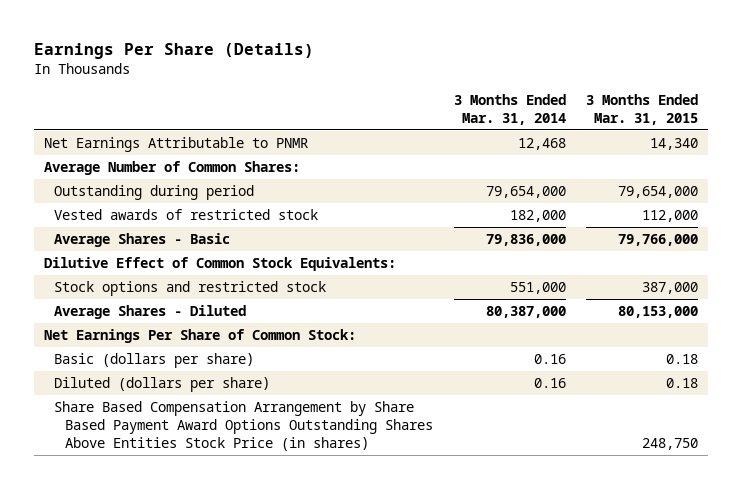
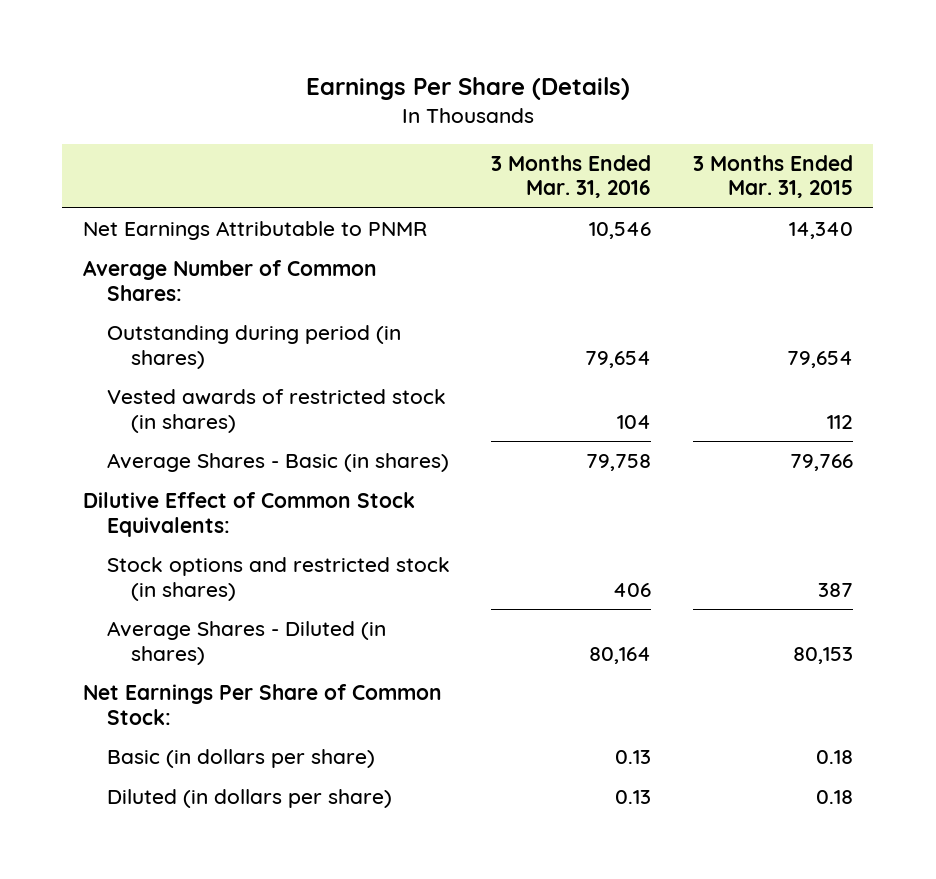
- | 3 Months Ended Mar. 31, 2014 | 3 Months Ended Mar. 31, 2015
+ | 3 Months Ended Mar. 31, 2016 | 3 Months Ended Mar. 31, 2015
- Outstanding during period | 79,654,000 | 79,654,000
- Vested awards of restricted stock | 182,000 | 112,000
- Average Shares - Basic | 79,836,000 | 79,766,000
+ Outstanding during period (in shares) | 79,654 | 79,654
+ Vested awards of restricted stock (in shares) | 104 | 112
+ Average Shares - Basic (in shares) | 79,758 | 79,766
- Stock options and restricted stock | 551,000 | 387,000
- Average Shares - Diluted | 80,387,000 | 80,153,000
+ Stock options and restricted stock (in shares) | 406 | 387
+ Average Shares - Diluted (in shares) | 80,164 | 80,153
- Basic (dollars per share) | 0.16 | 0.18
- Diluted (dollars per share) | 0.16 | 0.18
- Share Based Compensation Arrangement by Share Based Payment Award Options Outstanding Shares Above Entities Stock Price (in shares) | | 248,750
+ Basic (in dollars per share) | 0.13 | 0.18
+ Diluted (in dollars per share) | 0.13 | 0.18

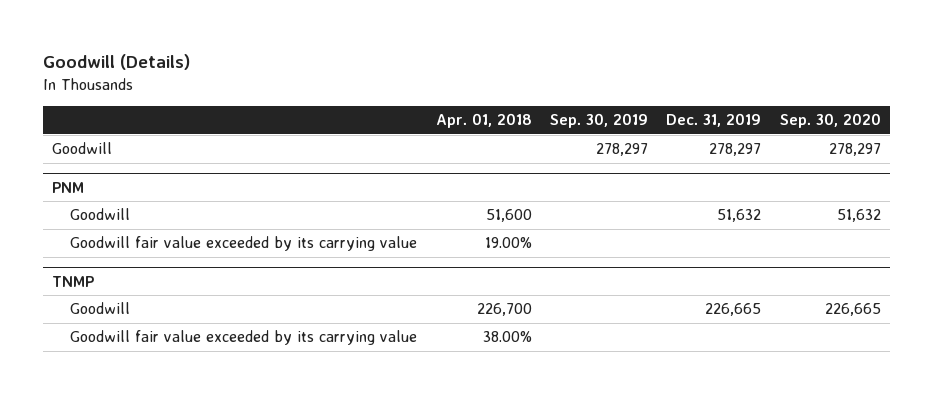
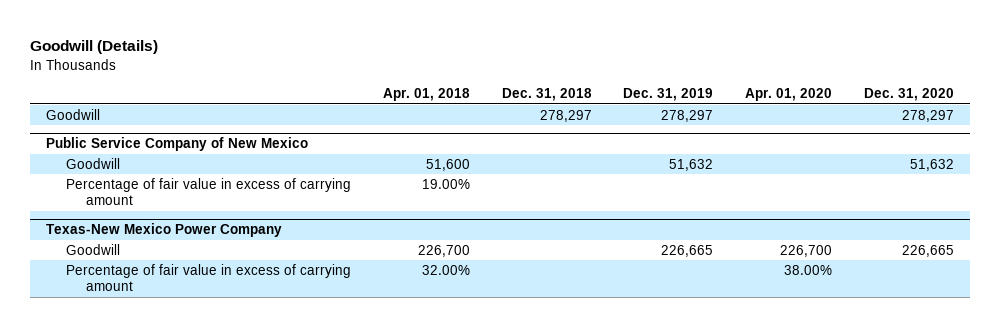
- | Apr. 01, 2018 | Sep. 30, 2019 | Dec. 31, 2019 | Sep. 30, 2020
+ | Apr. 01, 2018 | Dec. 31, 2018 | Dec. 31, 2019 | Apr. 01, 2020 | Dec. 31, 2020
- PNM
+ Public Service Company of New Mexico
- Goodwill fair value exceeded by its carrying value | 19.00% | | |
- TNMP
+ Percentage of fair value in excess of carrying amount | 19.00% | | | |
+ Texas-New Mexico Power Company
- Goodwill fair value exceeded by its carrying value | 38.00% | | |
+ Percentage of fair value in excess of carrying amount | 32.00% | | | 38.00% |

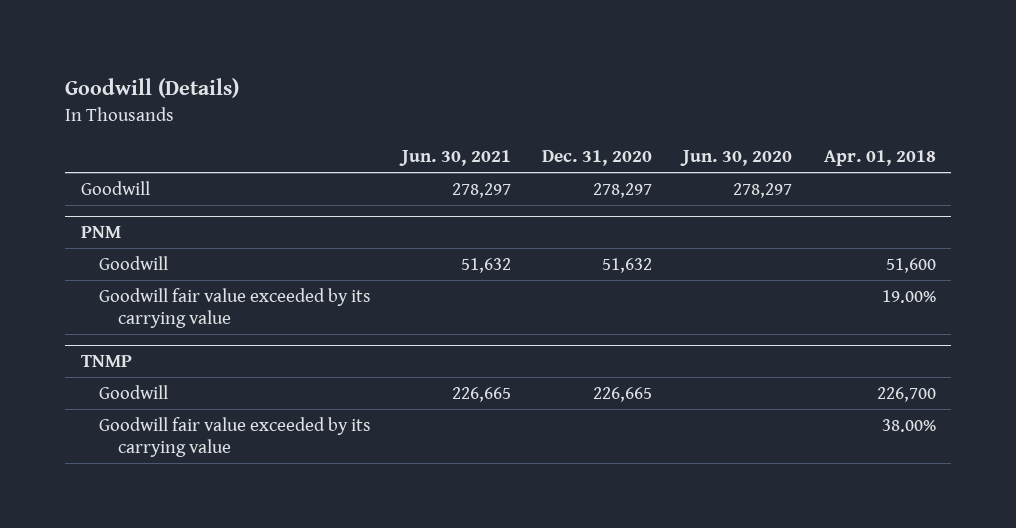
- | Apr. 01, 2018 | Dec. 31, 2018 | Dec. 31, 2019 | Apr. 01, 2020 | Dec. 31, 2020
+ | Jun. 30, 2021 | Dec. 31, 2020 | Jun. 30, 2020 | Apr. 01, 2018
- Public Service Company of New Mexico
+ PNM
- Percentage of fair value in excess of carrying amount | 19.00% | | | |
- Texas-New Mexico Power Company
+ Goodwill fair value exceeded by its carrying value | | | | 19.00%
+ TNMP
- Percentage of fair value in excess of carrying amount | 32.00% | | | 38.00% |
+ Goodwill fair value exceeded by its carrying value | | | | 38.00%

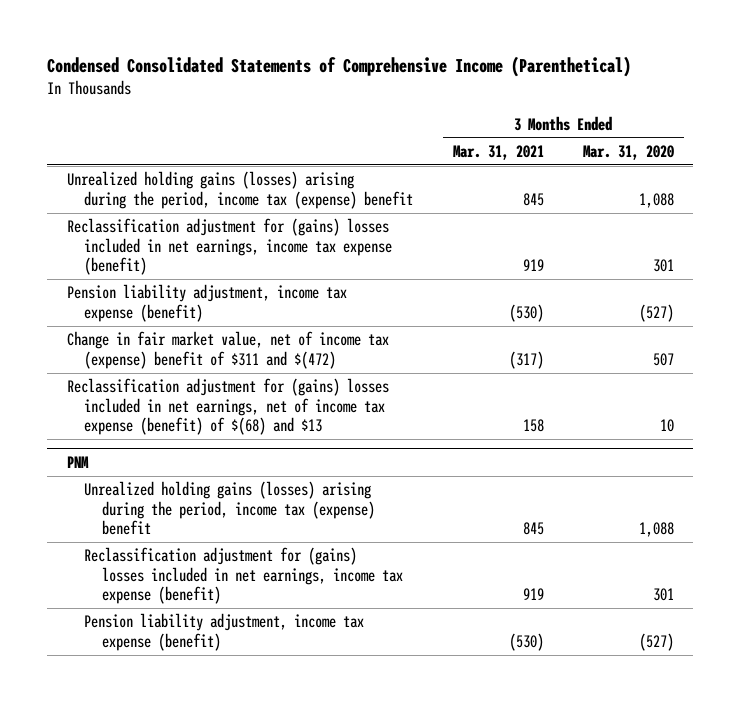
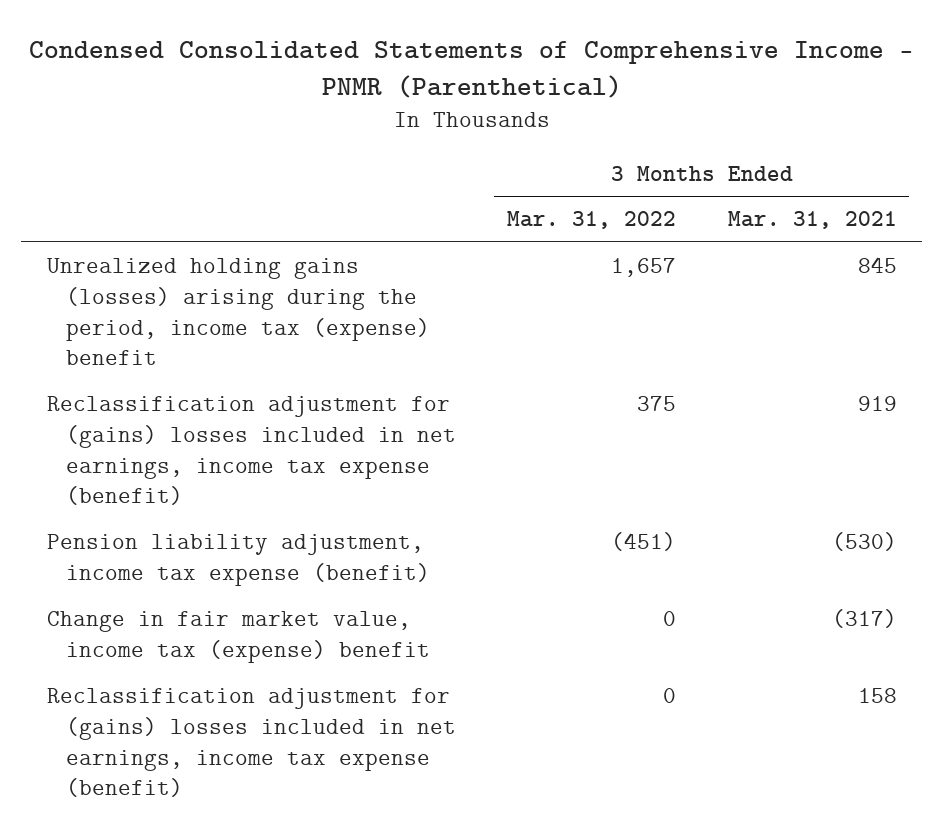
- Condensed Consolidated Statements of Comprehensive Income (Parenthetical)
+ Condensed Consolidated Statements of Comprehensive Income - PNMR (Parenthetical)
- | 3 Months Ended Mar. 31, 2021 | 3 Months Ended Mar. 31, 2020
+ | 3 Months Ended Mar. 31, 2022 | 3 Months Ended Mar. 31, 2021
- Change in fair market value, net of income tax (expense) benefit of $311 and $(472) | (317) | 507
- Reclassification adjustment for (gains) losses included in net earnings, net of income tax expense (benefit) of $(68) and $13 | 158 | 10
- PNM
- Unrealized holding gains (losses) arising during the period, income tax (expense) benefit | 845 | 1,088
- Reclassification adjustment for (gains) losses included in net earnings, income tax expense (benefit) | 919 | 301
- Pension liability adjustment, income tax expense (benefit) | (530) | (527)
+ Change in fair market value, income tax (expense) benefit | 0 | (317)
+ Reclassification adjustment for (gains) losses included in net earnings, income tax expense (benefit) | 0 | 158

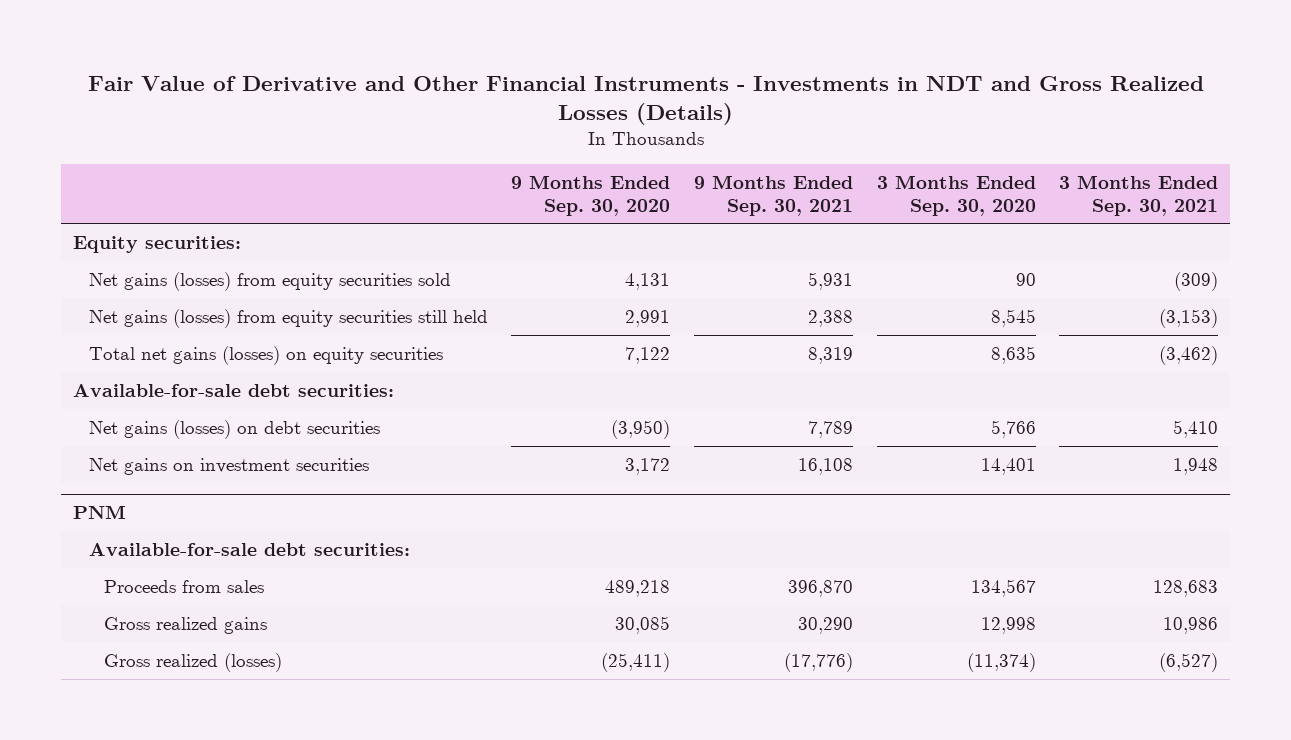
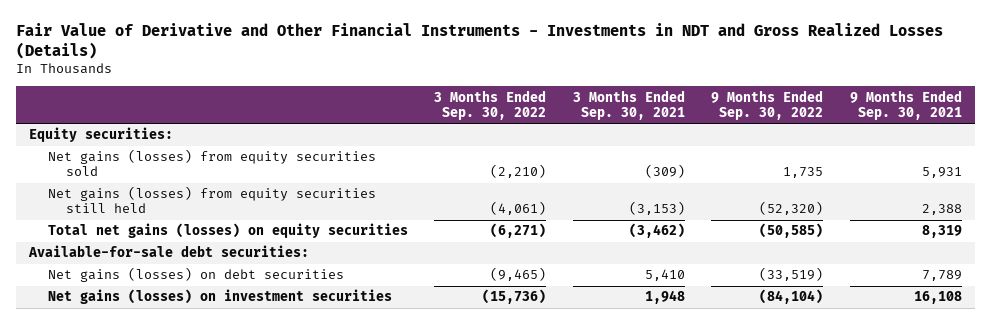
- | 9 Months Ended Sep. 30, 2020 | 9 Months Ended Sep. 30, 2021 | 3 Months Ended Sep. 30, 2020 | 3 Months Ended Sep. 30, 2021
+ | 3 Months Ended Sep. 30, 2022 | 3 Months Ended Sep. 30, 2021 | 9 Months Ended Sep. 30, 2022 | 9 Months Ended Sep. 30, 2021
- Net gains on investment securities | 3,172 | 16,108 | 14,401 | 1,948
- PNM
- Available-for-sale debt securities:
- Proceeds from sales | 489,218 | 396,870 | 134,567 | 128,683
- Gross realized gains | 30,085 | 30,290 | 12,998 | 10,986
- Gross realized (losses) | (25,411) | (17,776) | (11,374) | (6,527)
+ Net gains (losses) on investment securities | (15,736) | 1,948 | (84,104) | 16,108

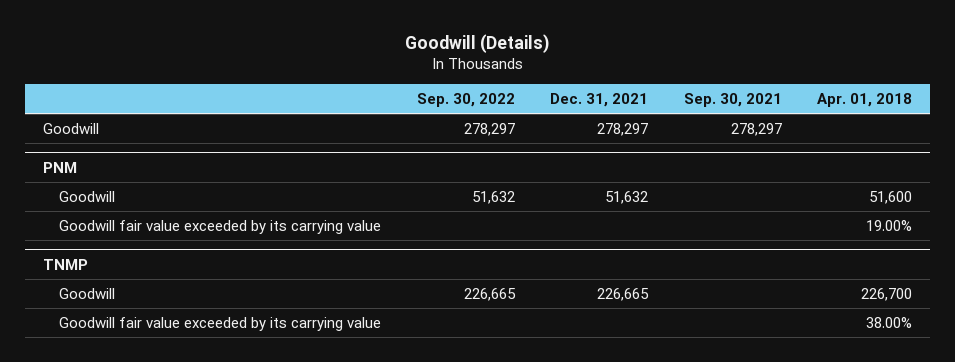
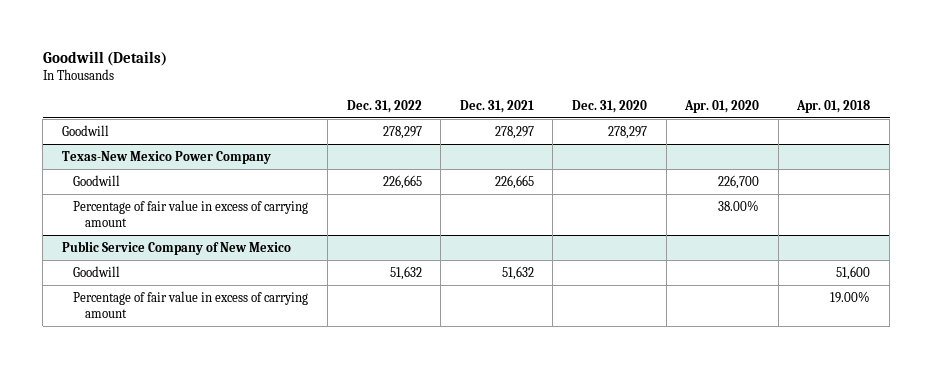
- | Sep. 30, 2022 | Dec. 31, 2021 | Sep. 30, 2021 | Apr. 01, 2018
+ | Dec. 31, 2022 | Dec. 31, 2021 | Dec. 31, 2020 | Apr. 01, 2020 | Apr. 01, 2018
- PNM
+ Texas-New Mexico Power Company
+ Goodwill | 226,665 | 226,665 | | 226,700 |
+ Percentage of fair value in excess of carrying amount | | | | 38.00% |
+ Public Service Company of New Mexico
- Goodwill fair value exceeded by its carrying value | | | | 19.00%
- TNMP
- Goodwill | 226,665 | 226,665 | | 226,700
- Goodwill fair value exceeded by its carrying value | | | | 38.00%
+ Percentage of fair value in excess of carrying amount | | | | | 19.00%

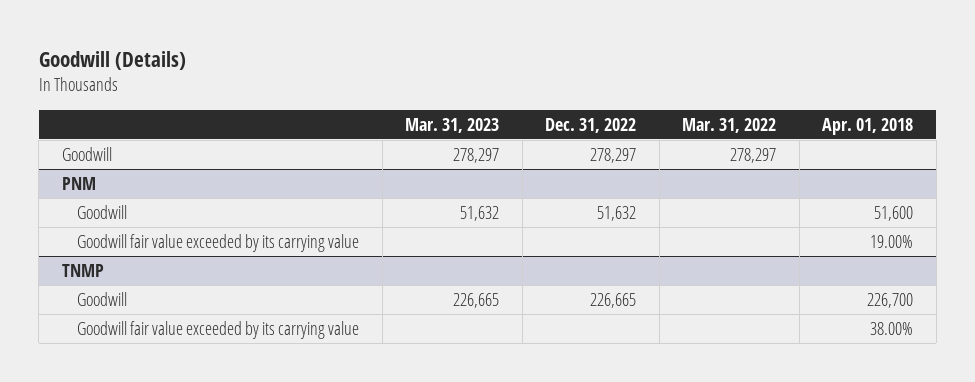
- | Dec. 31, 2022 | Dec. 31, 2021 | Dec. 31, 2020 | Apr. 01, 2020 | Apr. 01, 2018
+ | Mar. 31, 2023 | Dec. 31, 2022 | Mar. 31, 2022 | Apr. 01, 2018
- Texas-New Mexico Power Company
- Goodwill | 226,665 | 226,665 | | 226,700 |
- Percentage of fair value in excess of carrying amount | | | | 38.00% |
- Public Service Company of New Mexico
+ PNM
- Percentage of fair value in excess of carrying amount | | | | | 19.00%
+ Goodwill fair value exceeded by its carrying value | | | | 19.00%
+ TNMP
+ Goodwill | 226,665 | 226,665 | | 226,700
+ Goodwill fair value exceeded by its carrying value | | | | 38.00%

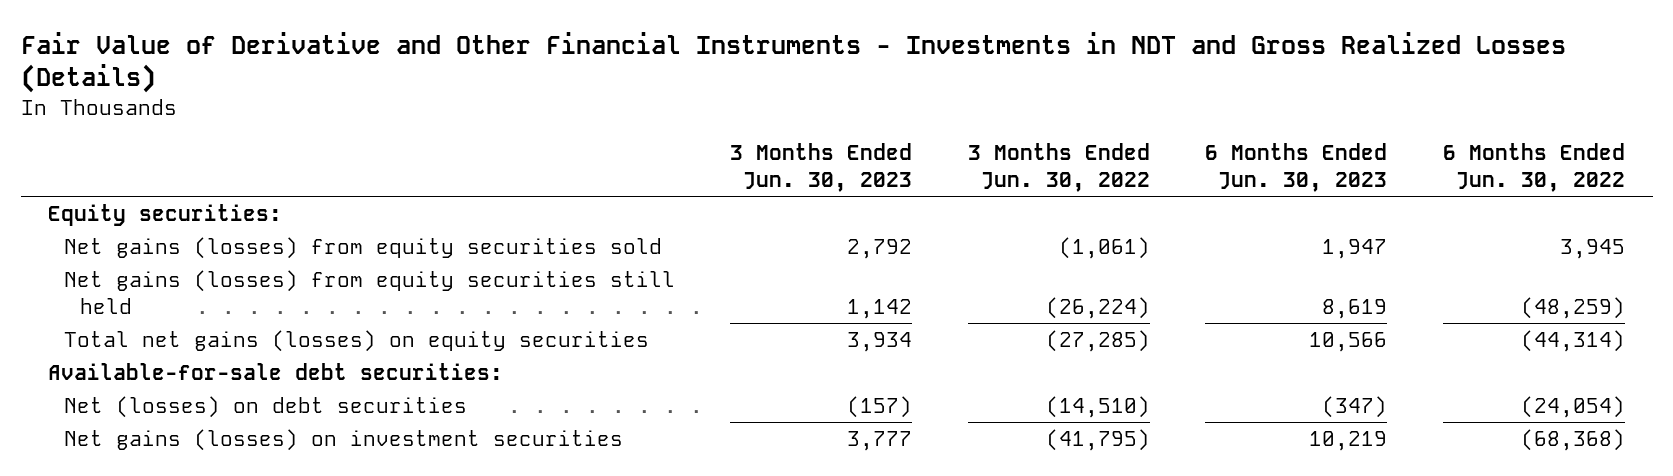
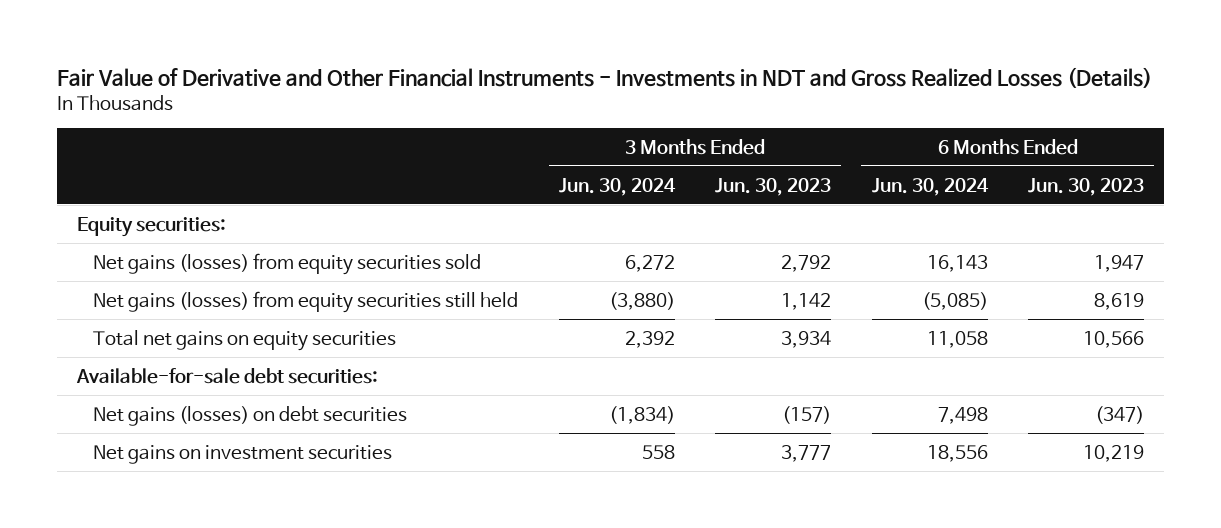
- | 3 Months Ended Jun. 30, 2023 | 3 Months Ended Jun. 30, 2022 | 6 Months Ended Jun. 30, 2023 | 6 Months Ended Jun. 30, 2022
+ | 3 Months Ended Jun. 30, 2024 | 3 Months Ended Jun. 30, 2023 | 6 Months Ended Jun. 30, 2024 | 6 Months Ended Jun. 30, 2023
- Total net gains (losses) on equity securities | 3,934 | (27,285) | 10,566 | (44,314)
+ Total net gains on equity securities | 2,392 | 3,934 | 11,058 | 10,566
- Net (losses) on debt securities | (157) | (14,510) | (347) | (24,054)
- Net gains (losses) on investment securities | 3,777 | (41,795) | 10,219 | (68,368)
+ Net gains (losses) on debt securities | (1,834) | (157) | 7,498 | (347)
+ Net gains on investment securities | 558 | 3,777 | 18,556 | 10,219

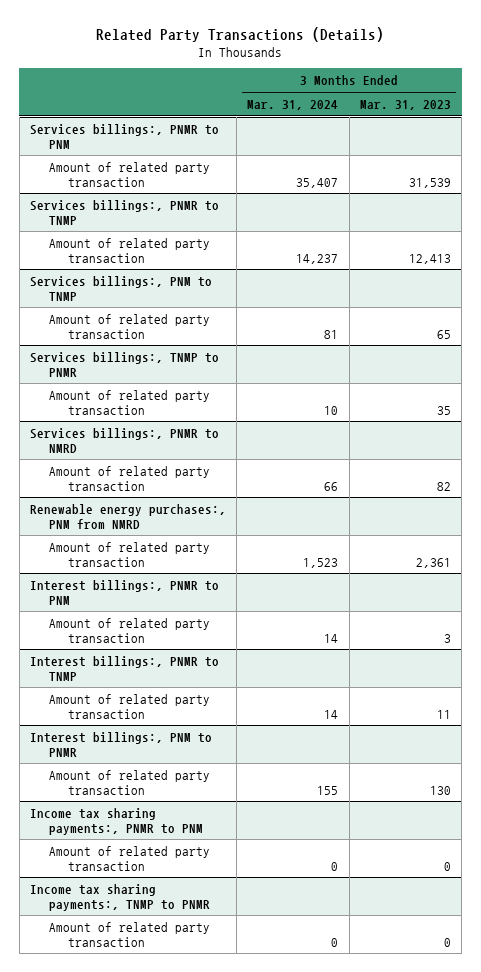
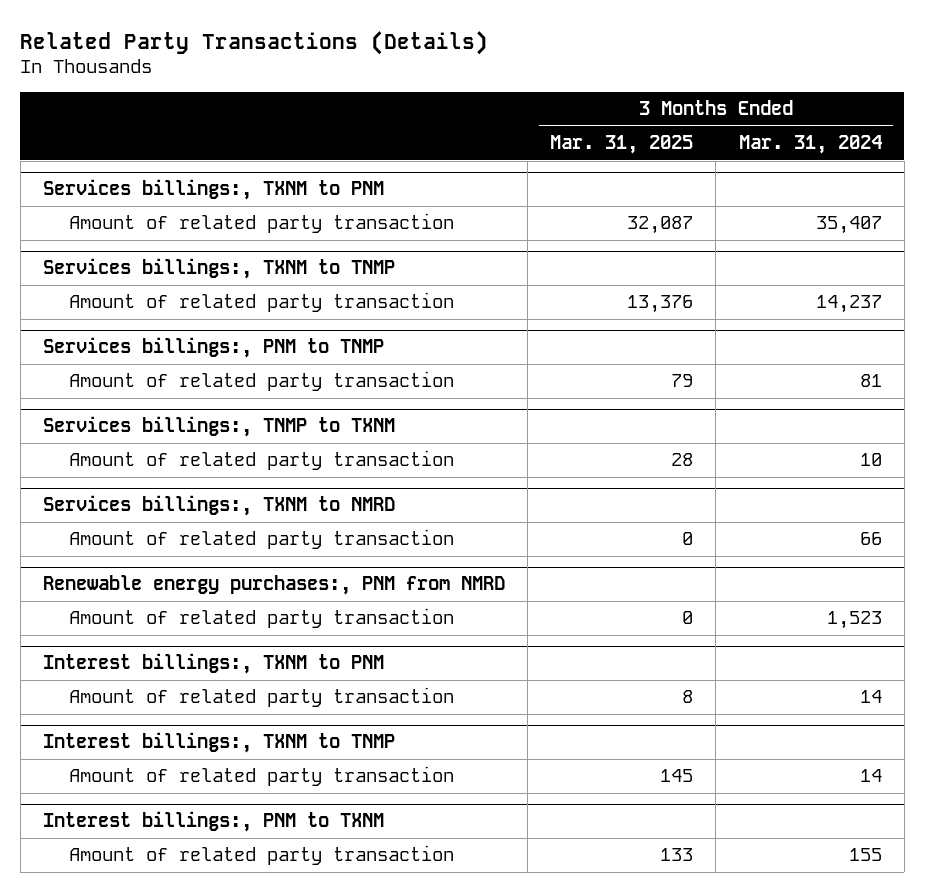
- | 3 Months Ended Mar. 31, 2024 | 3 Months Ended Mar. 31, 2023
+ | 3 Months Ended Mar. 31, 2025 | 3 Months Ended Mar. 31, 2024
- Services billings:, PNMR to PNM
+ Services billings:, TXNM to PNM
- Services billings:, PNMR to TNMP
+ Services billings:, TXNM to TNMP
- Services billings:, TNMP to PNMR
+ Services billings:, TNMP to TXNM
- Services billings:, PNMR to NMRD
+ Services billings:, TXNM to NMRD
- Interest billings:, PNMR to PNM
+ Interest billings:, TXNM to PNM
- Interest billings:, PNMR to TNMP
+ Interest billings:, TXNM to TNMP
- Interest billings:, PNM to PNMR
+ Interest billings:, PNM to TXNM
- Income tax sharing payments:, PNMR to PNM
- Amount of related party transaction | 0 | 0
- Income tax sharing payments:, TNMP to PNMR
- Amount of related party transaction | 0 | 0

